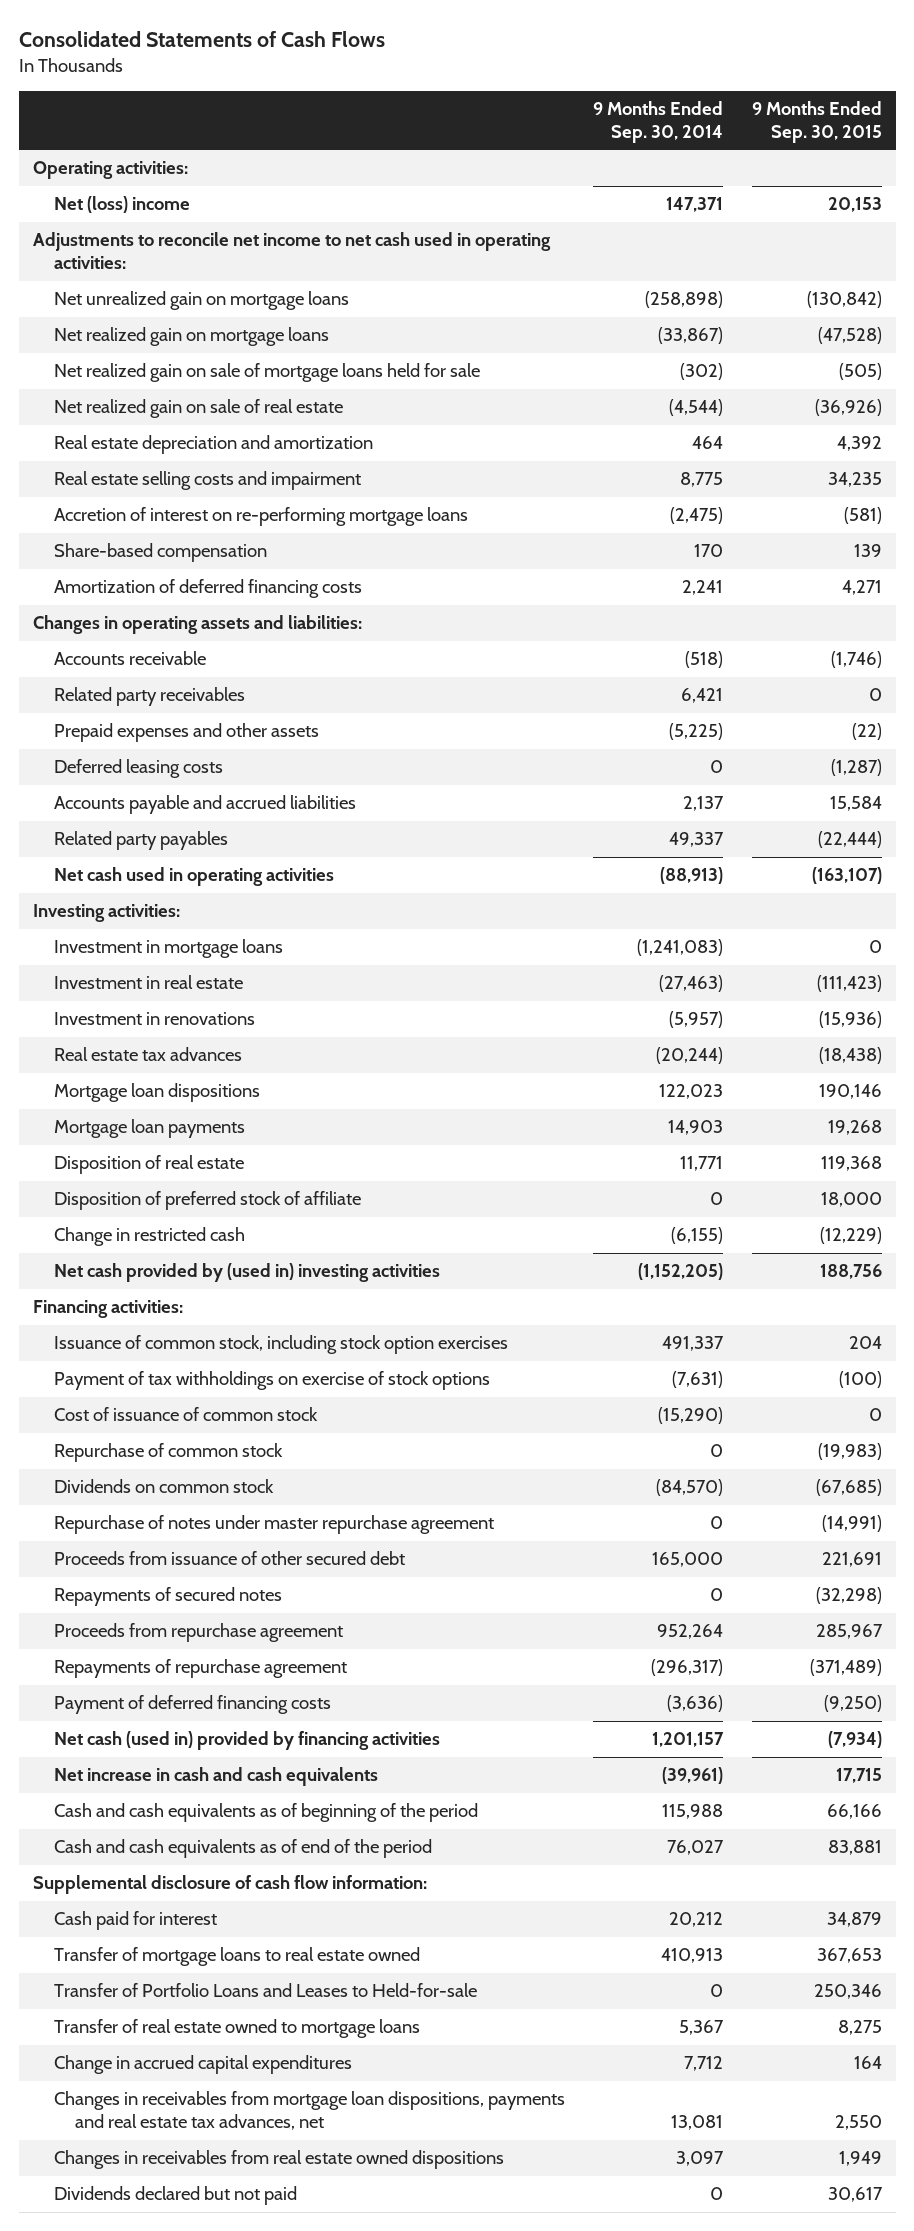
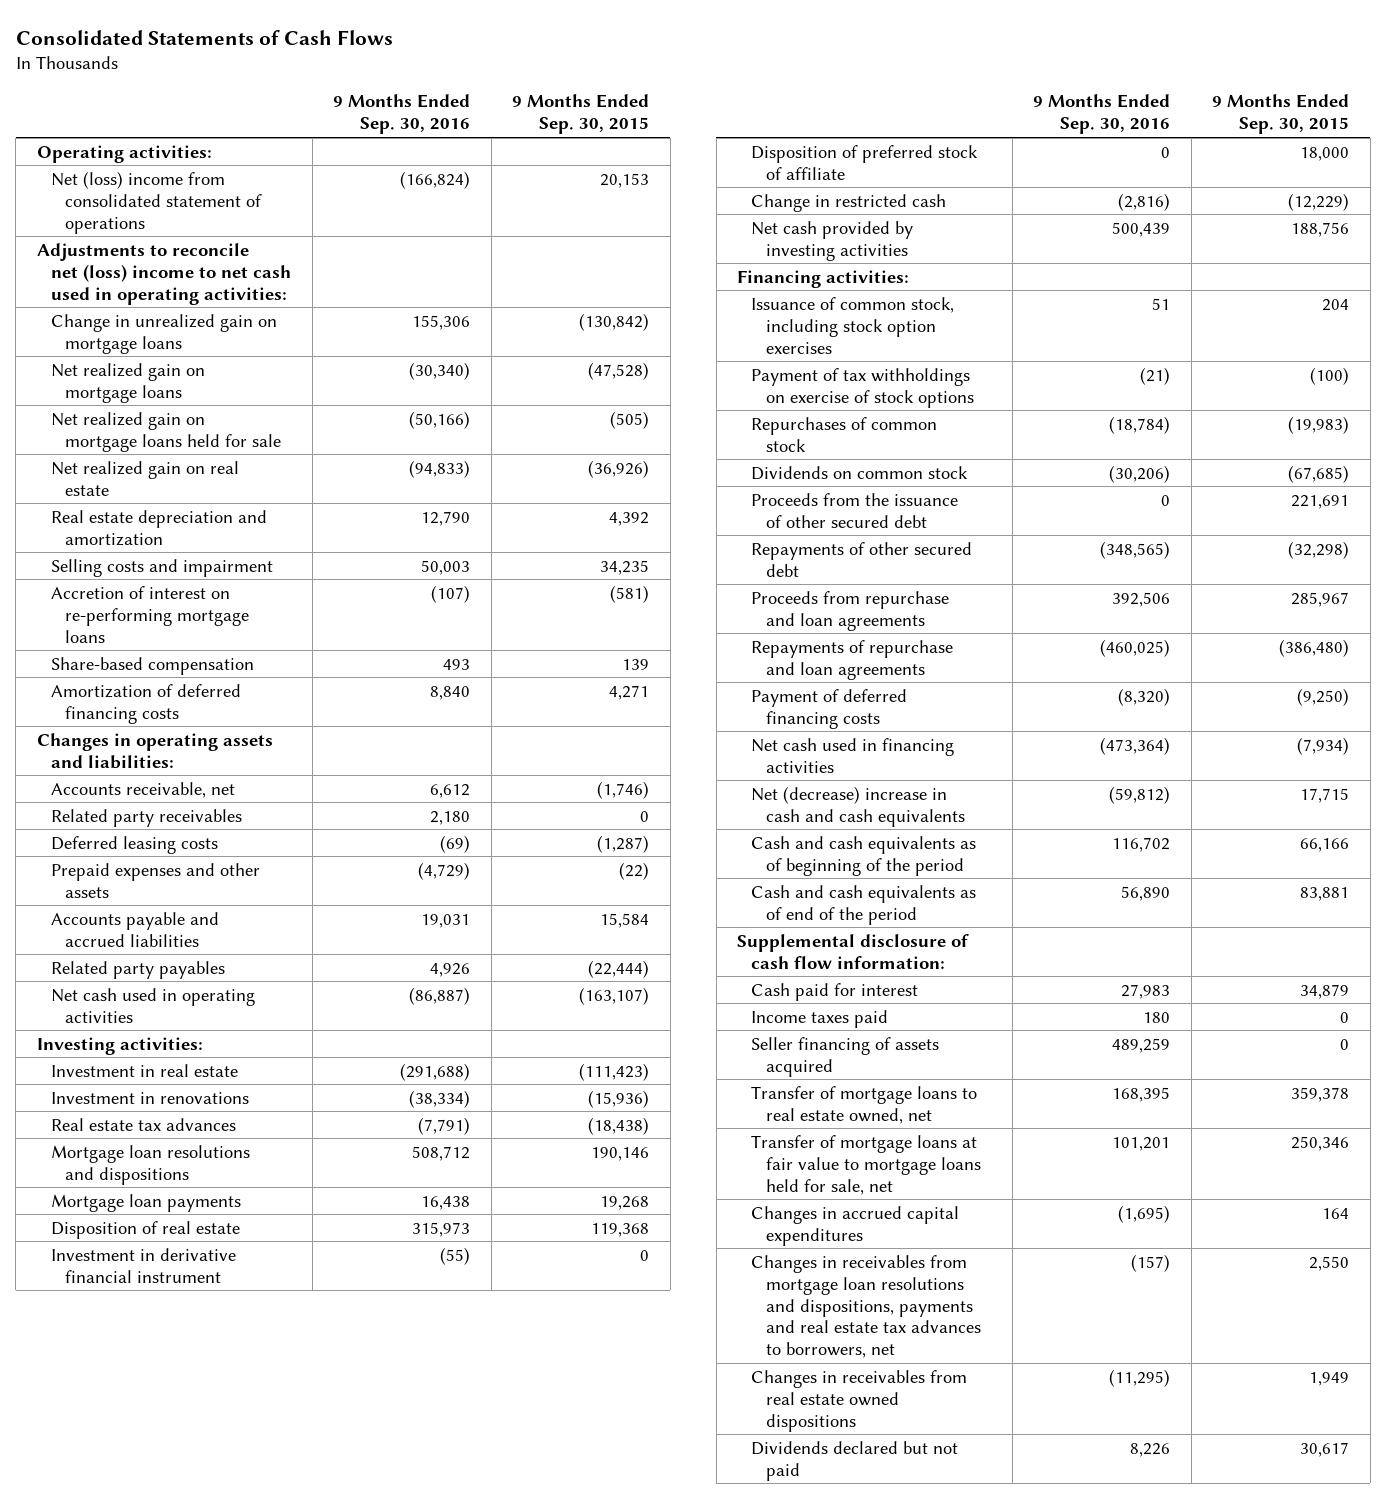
- | 9 Months Ended Sep. 30, 2014 | 9 Months Ended Sep. 30, 2015
+ | 9 Months Ended Sep. 30, 2016 | 9 Months Ended Sep. 30, 2015
- Net (loss) income | 147,371 | 20,153
- Adjustments to reconcile net income to net cash used in operating activities:
- Net unrealized gain on mortgage loans | (258,898) | (130,842)
+ Net (loss) income from consolidated statement of operations | (166,824) | 20,153
+ Adjustments to reconcile net (loss) income to net cash used in operating activities:
+ Change in unrealized gain on mortgage loans | 155,306 | (130,842)
- Net realized gain on sale of mortgage loans held for sale | (302) | (505)
- Net realized gain on sale of real estate | (4,544) | (36,926)
+ Net realized gain on mortgage loans held for sale | (50,166) | (505)
+ Net realized gain on real estate | (94,833) | (36,926)
- Real estate selling costs and impairment | 8,775 | 34,235
+ Selling costs and impairment | 50,003 | 34,235
- Accounts receivable | (518) | (1,746)
+ Accounts receivable, net | 6,612 | (1,746)
moved down: Prepaid expenses and other assets | (4,729) | (22)
- Investment in mortgage loans | (1,241,083) | 0
- Mortgage loan dispositions | 122,023 | 190,146
+ Mortgage loan resolutions and dispositions | 508,712 | 190,146
+ Investment in derivative financial instrument | (55) | 0
- Net cash provided by (used in) investing activities | (1,152,205) | 188,756
+ Net cash provided by investing activities | 500,439 | 188,756
- Cost of issuance of common stock | (15,290) | 0
- Repurchase of common stock | 0 | (19,983)
+ Repurchases of common stock | (18,784) | (19,983)
- Repurchase of notes under master repurchase agreement | 0 | (14,991)
- Proceeds from issuance of other secured debt | 165,000 | 221,691
- Repayments of secured notes | 0 | (32,298)
- Proceeds from repurchase agreement | 952,264 | 285,967
- Repayments of repurchase agreement | (296,317) | (371,489)
+ Proceeds from the issuance of other secured debt | 0 | 221,691
+ Repayments of other secured debt | (348,565) | (32,298)
+ Proceeds from repurchase and loan agreements | 392,506 | 285,967
+ Repayments of repurchase and loan agreements | (460,025) | (386,480)
- Net cash (used in) provided by financing activities | 1,201,157 | (7,934)
- Net increase in cash and cash equivalents | (39,961) | 17,715
+ Net cash used in financing activities | (473,364) | (7,934)
+ Net (decrease) increase in cash and cash equivalents | (59,812) | 17,715
- Transfer of mortgage loans to real estate owned | 410,913 | 367,653
- Transfer of Portfolio Loans and Leases to Held-for-sale | 0 | 250,346
- Transfer of real estate owned to mortgage loans | 5,367 | 8,275
- Change in accrued capital expenditures | 7,712 | 164
- Changes in receivables from mortgage loan dispositions, payments and real estate tax advances, net | 13,081 | 2,550
+ Income taxes paid | 180 | 0
+ Seller financing of assets acquired | 489,259 | 0
+ Transfer of mortgage loans to real estate owned, net | 168,395 | 359,378
+ Transfer of mortgage loans at fair value to mortgage loans held for sale, net | 101,201 | 250,346
+ Changes in accrued capital expenditures | (1,695) | 164
+ Changes in receivables from mortgage loan resolutions and dispositions, payments and real estate tax advances to borrowers, net | (157) | 2,550

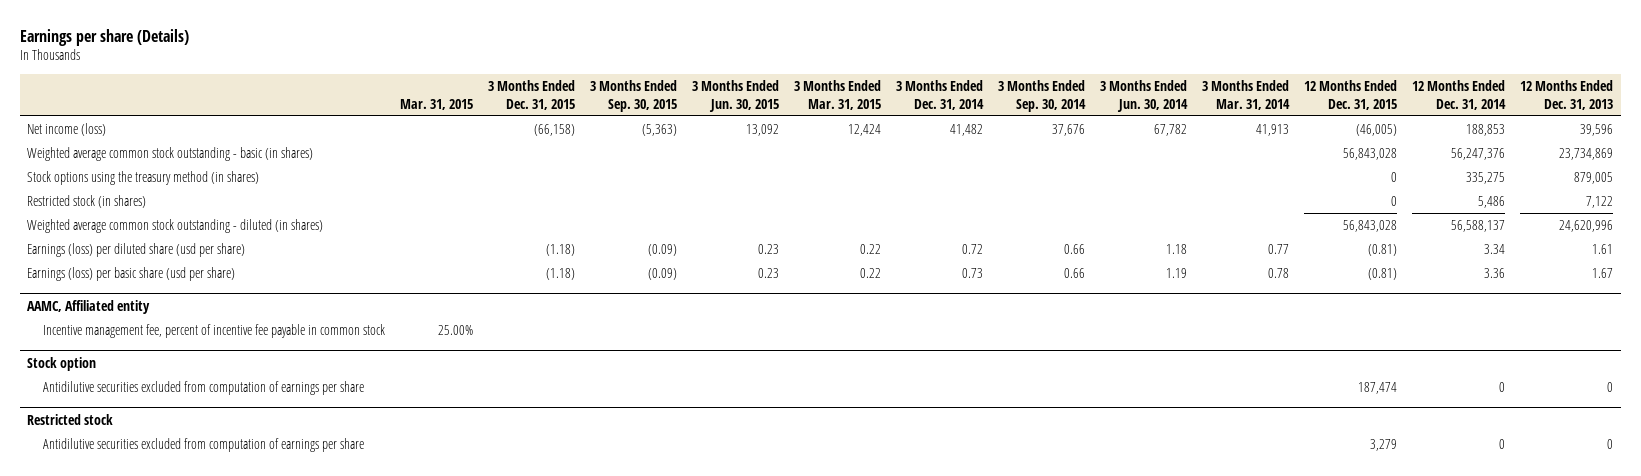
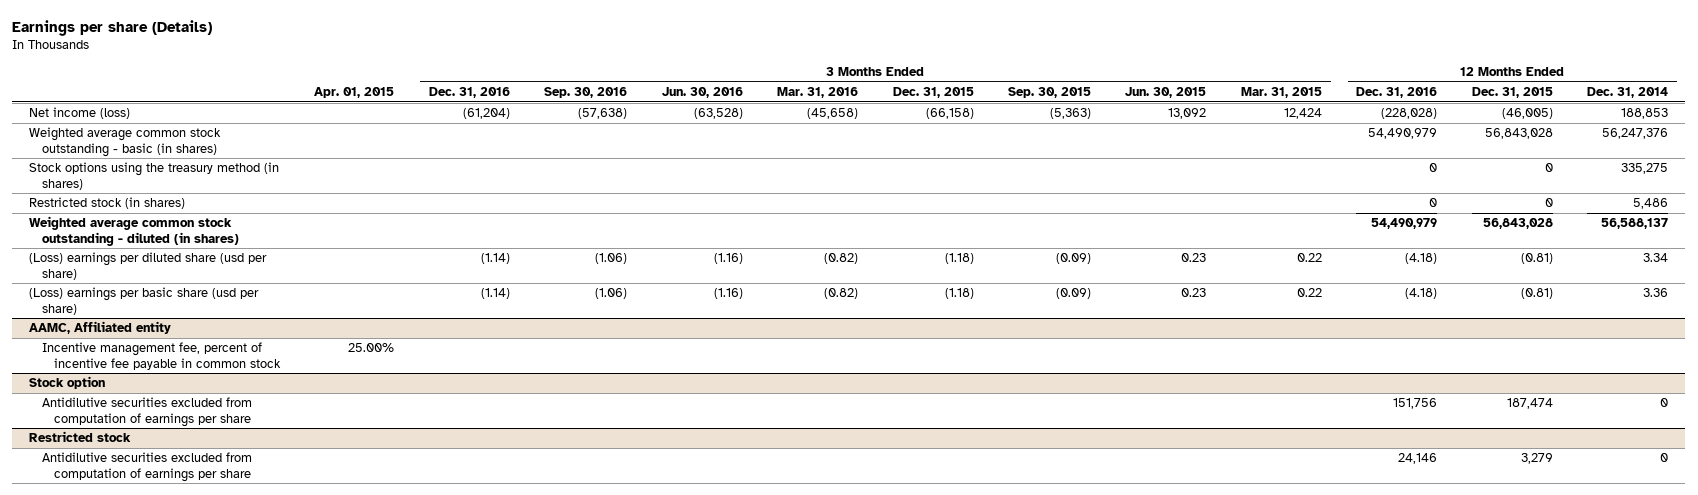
- | Mar. 31, 2015 | 3 Months Ended Dec. 31, 2015 | 3 Months Ended Sep. 30, 2015 | 3 Months Ended Jun. 30, 2015 | 3 Months Ended Mar. 31, 2015 | 3 Months Ended Dec. 31, 2014 | 3 Months Ended Sep. 30, 2014 | 3 Months Ended Jun. 30, 2014 | 3 Months Ended Mar. 31, 2014 | 12 Months Ended Dec. 31, 2015 | 12 Months Ended Dec. 31, 2014 | 12 Months Ended Dec. 31, 2013
+ | Apr. 01, 2015 | 3 Months Ended Dec. 31, 2016 | 3 Months Ended Sep. 30, 2016 | 3 Months Ended Jun. 30, 2016 | 3 Months Ended Mar. 31, 2016 | 3 Months Ended Dec. 31, 2015 | 3 Months Ended Sep. 30, 2015 | 3 Months Ended Jun. 30, 2015 | 3 Months Ended Mar. 31, 2015 | 12 Months Ended Dec. 31, 2016 | 12 Months Ended Dec. 31, 2015 | 12 Months Ended Dec. 31, 2014
- Earnings (loss) per diluted share (usd per share) | | (1.18) | (0.09) | 0.23 | 0.22 | 0.72 | 0.66 | 1.18 | 0.77 | (0.81) | 3.34 | 1.61
- Earnings (loss) per basic share (usd per share) | | (1.18) | (0.09) | 0.23 | 0.22 | 0.73 | 0.66 | 1.19 | 0.78 | (0.81) | 3.36 | 1.67
+ (Loss) earnings per diluted share (usd per share) | | (1.14) | (1.06) | (1.16) | (0.82) | (1.18) | (0.09) | 0.23 | 0.22 | (4.18) | (0.81) | 3.34
+ (Loss) earnings per basic share (usd per share) | | (1.14) | (1.06) | (1.16) | (0.82) | (1.18) | (0.09) | 0.23 | 0.22 | (4.18) | (0.81) | 3.36

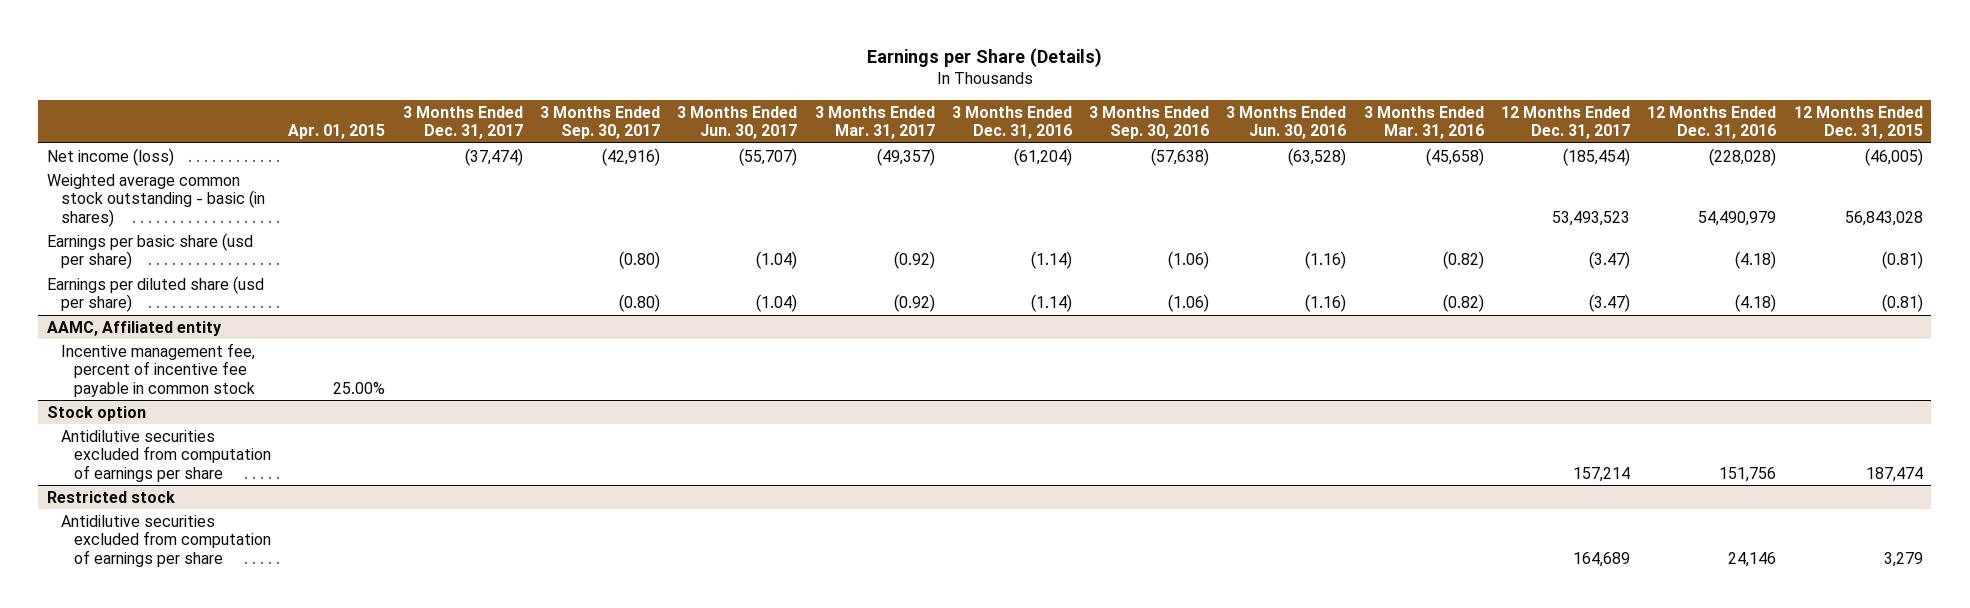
- Earnings per share (Details)
+ Earnings per Share (Details)
- | Apr. 01, 2015 | 3 Months Ended Dec. 31, 2016 | 3 Months Ended Sep. 30, 2016 | 3 Months Ended Jun. 30, 2016 | 3 Months Ended Mar. 31, 2016 | 3 Months Ended Dec. 31, 2015 | 3 Months Ended Sep. 30, 2015 | 3 Months Ended Jun. 30, 2015 | 3 Months Ended Mar. 31, 2015 | 12 Months Ended Dec. 31, 2016 | 12 Months Ended Dec. 31, 2015 | 12 Months Ended Dec. 31, 2014
+ | Apr. 01, 2015 | 3 Months Ended Dec. 31, 2017 | 3 Months Ended Sep. 30, 2017 | 3 Months Ended Jun. 30, 2017 | 3 Months Ended Mar. 31, 2017 | 3 Months Ended Dec. 31, 2016 | 3 Months Ended Sep. 30, 2016 | 3 Months Ended Jun. 30, 2016 | 3 Months Ended Mar. 31, 2016 | 12 Months Ended Dec. 31, 2017 | 12 Months Ended Dec. 31, 2016 | 12 Months Ended Dec. 31, 2015
- Stock options using the treasury method (in shares) | | | | | | | | | | 0 | 0 | 335,275
- Restricted stock (in shares) | | | | | | | | | | 0 | 0 | 5,486
- Weighted average common stock outstanding - diluted (in shares) | | | | | | | | | | 54,490,979 | 56,843,028 | 56,588,137
- (Loss) earnings per diluted share (usd per share) | | (1.14) | (1.06) | (1.16) | (0.82) | (1.18) | (0.09) | 0.23 | 0.22 | (4.18) | (0.81) | 3.34
- (Loss) earnings per basic share (usd per share) | | (1.14) | (1.06) | (1.16) | (0.82) | (1.18) | (0.09) | 0.23 | 0.22 | (4.18) | (0.81) | 3.36
+ Earnings per basic share (usd per share) | | | (0.80) | (1.04) | (0.92) | (1.14) | (1.06) | (1.16) | (0.82) | (3.47) | (4.18) | (0.81)
+ Earnings per diluted share (usd per share) | | | (0.80) | (1.04) | (0.92) | (1.14) | (1.06) | (1.16) | (0.82) | (3.47) | (4.18) | (0.81)

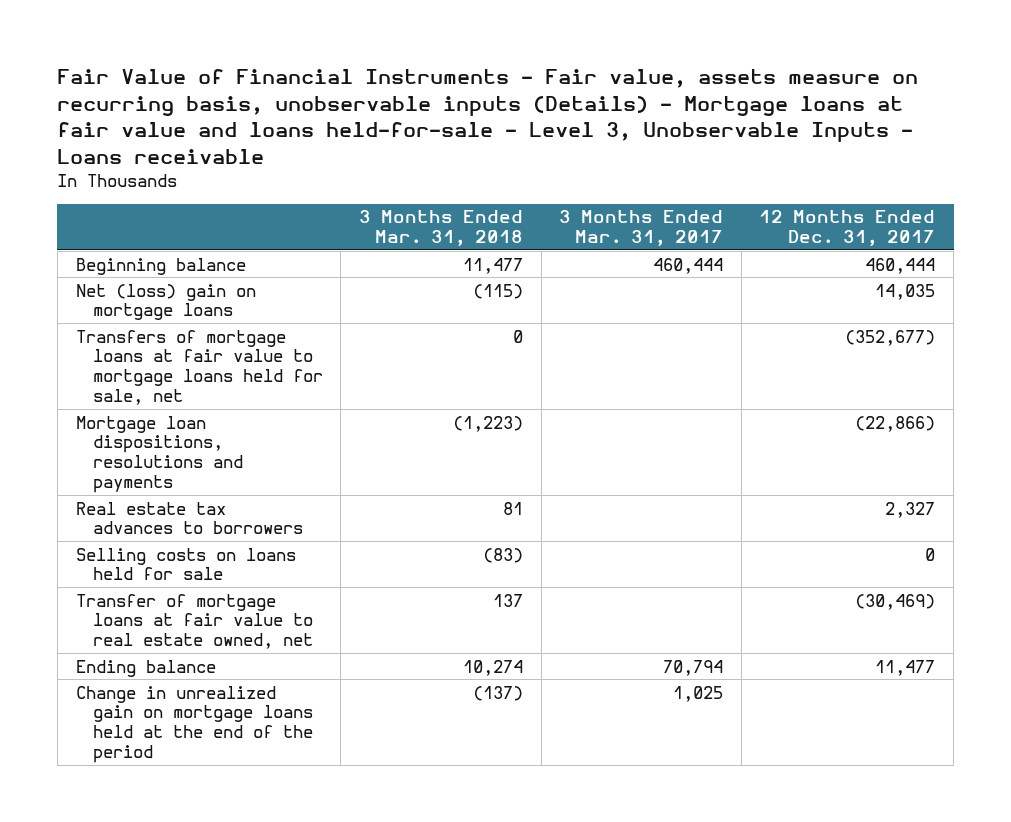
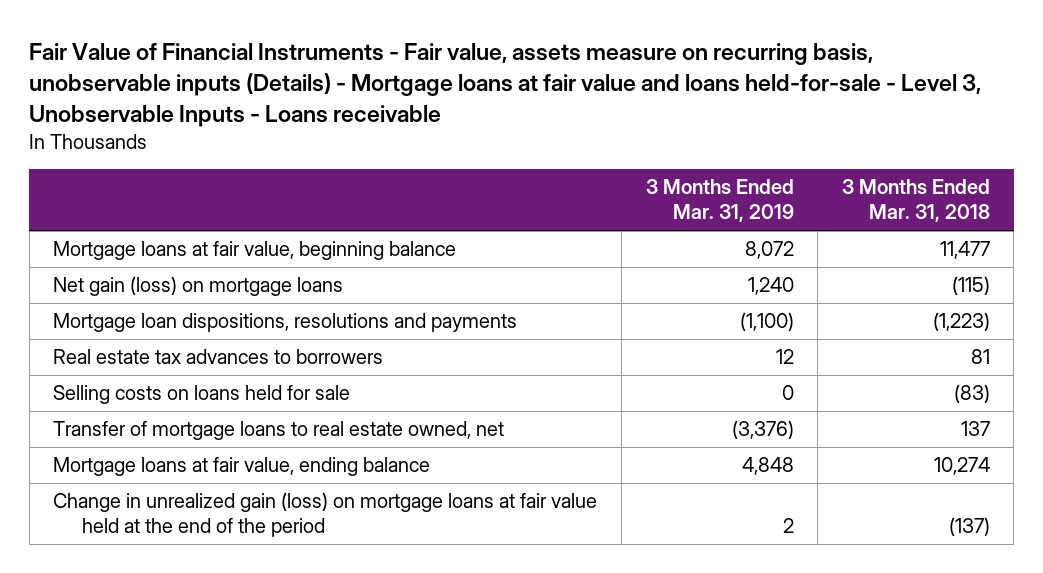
- | 3 Months Ended Mar. 31, 2018 | 3 Months Ended Mar. 31, 2017 | 12 Months Ended Dec. 31, 2017
+ | 3 Months Ended Mar. 31, 2019 | 3 Months Ended Mar. 31, 2018
- Beginning balance | 11,477 | 460,444 | 460,444
- Net (loss) gain on mortgage loans | (115) | | 14,035
- Transfers of mortgage loans at fair value to mortgage loans held for sale, net | 0 | | (352,677)
+ Mortgage loans at fair value, beginning balance | 8,072 | 11,477
+ Net gain (loss) on mortgage loans | 1,240 | (115)
- Transfer of mortgage loans at fair value to real estate owned, net | 137 | | (30,469)
- Ending balance | 10,274 | 70,794 | 11,477
- Change in unrealized gain on mortgage loans held at the end of the period | (137) | 1,025 |
+ Transfer of mortgage loans to real estate owned, net | (3,376) | 137
+ Mortgage loans at fair value, ending balance | 4,848 | 10,274
+ Change in unrealized gain (loss) on mortgage loans at fair value held at the end of the period | 2 | (137)

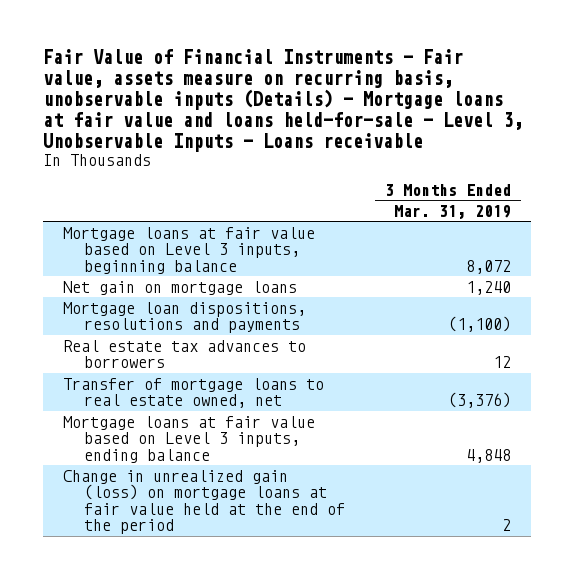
- | 3 Months Ended Mar. 31, 2019 | 3 Months Ended Mar. 31, 2018
+ | 3 Months Ended Mar. 31, 2019
- Mortgage loans at fair value, beginning balance | 8,072 | 11,477
- Net gain (loss) on mortgage loans | 1,240 | (115)
+ Mortgage loans at fair value based on Level 3 inputs, beginning balance | 8,072
+ Net gain on mortgage loans | 1,240
- Selling costs on loans held for sale | 0 | (83)
- Mortgage loans at fair value, ending balance | 4,848 | 10,274
+ Mortgage loans at fair value based on Level 3 inputs, ending balance | 4,848

